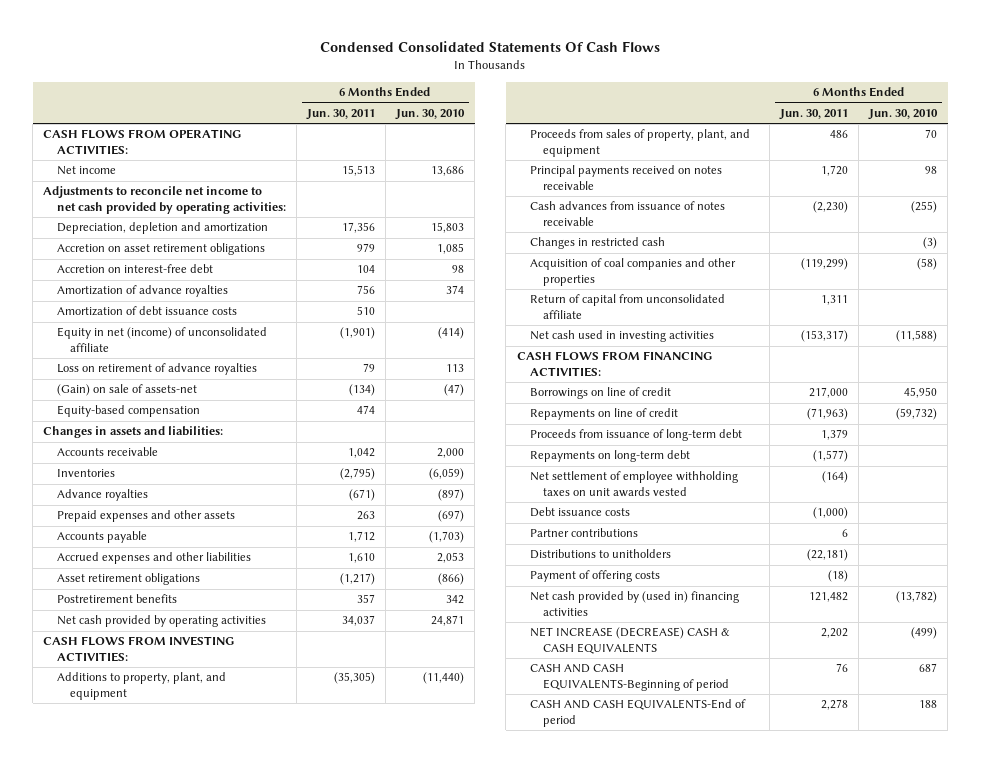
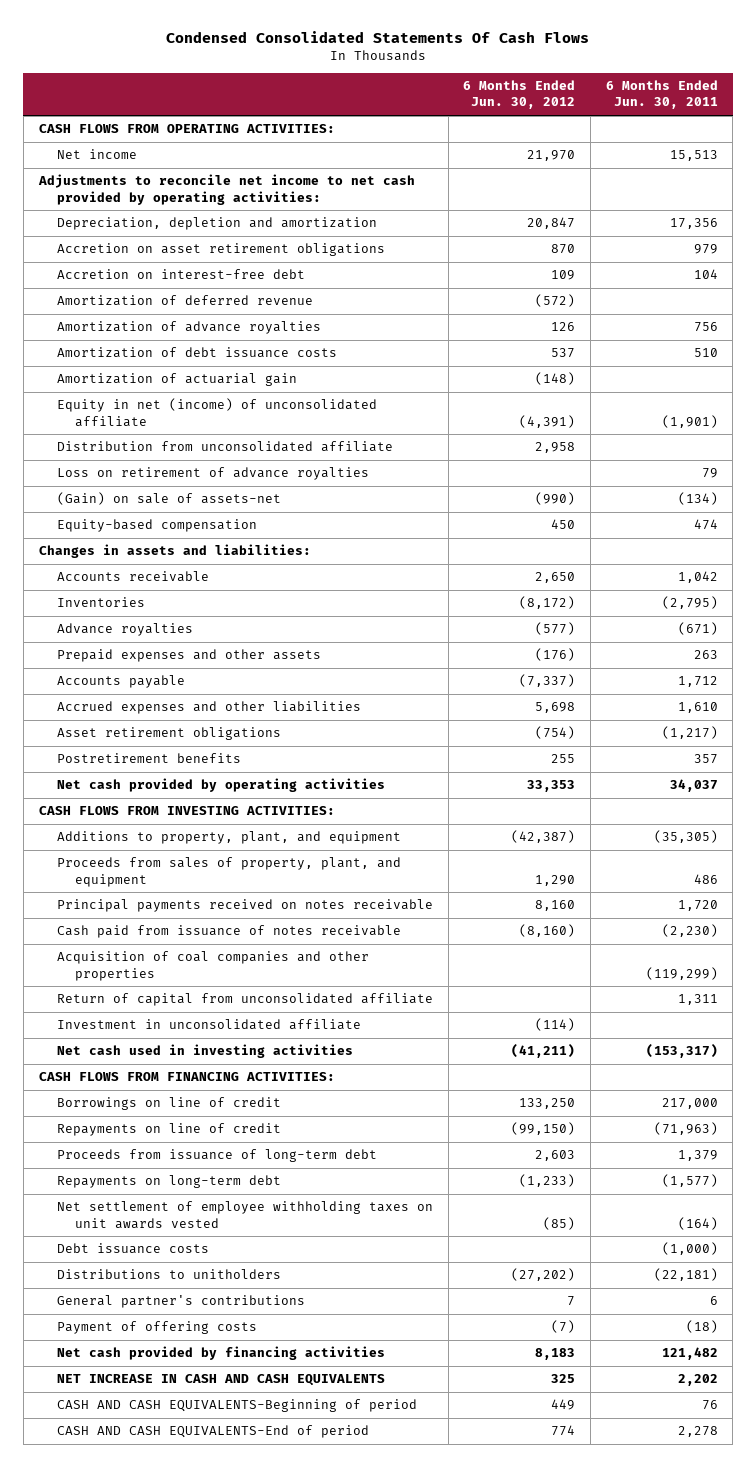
- | 6 Months Ended Jun. 30, 2011 | 6 Months Ended Jun. 30, 2010
+ | 6 Months Ended Jun. 30, 2012 | 6 Months Ended Jun. 30, 2011
+ Amortization of deferred revenue | (572) |
+ Amortization of actuarial gain | (148) |
+ Distribution from unconsolidated affiliate | 2,958 |
- Cash advances from issuance of notes receivable | (2,230) | (255)
- Changes in restricted cash | | (3)
+ Cash paid from issuance of notes receivable | (8,160) | (2,230)
+ Investment in unconsolidated affiliate | (114) |
- Partner contributions | 6 |
+ General partner's contributions | 7 | 6
- Net cash provided by (used in) financing activities | 121,482 | (13,782)
- NET INCREASE (DECREASE) CASH & CASH EQUIVALENTS | 2,202 | (499)
+ Net cash provided by financing activities | 8,183 | 121,482
+ NET INCREASE IN CASH AND CASH EQUIVALENTS | 325 | 2,202

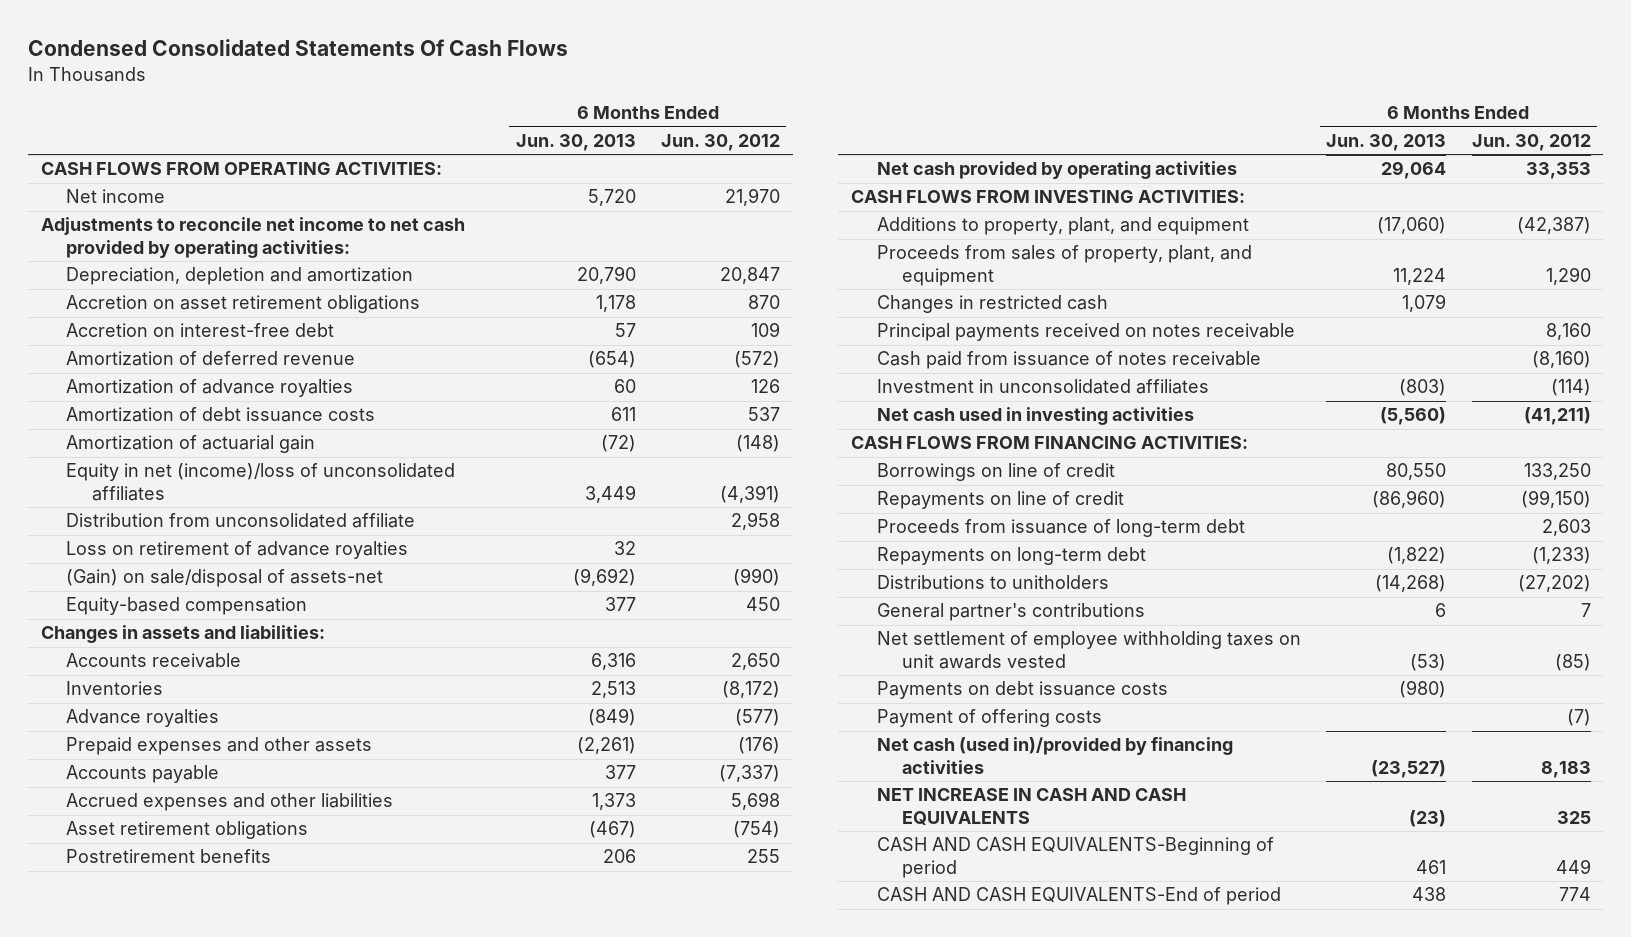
- | 6 Months Ended Jun. 30, 2012 | 6 Months Ended Jun. 30, 2011
+ | 6 Months Ended Jun. 30, 2013 | 6 Months Ended Jun. 30, 2012
- Equity in net (income) of unconsolidated affiliate | (4,391) | (1,901)
+ Equity in net (income)/loss of unconsolidated affiliates | 3,449 | (4,391)
- (Gain) on sale of assets-net | (990) | (134)
+ (Gain) on sale/disposal of assets-net | (9,692) | (990)
+ Changes in restricted cash | 1,079 |
- Acquisition of coal companies and other properties | | (119,299)
- Return of capital from unconsolidated affiliate | | 1,311
- Investment in unconsolidated affiliate | (114) |
+ Investment in unconsolidated affiliates | (803) | (114)
- Debt issuance costs | | (1,000)
moved down: Net settlement of employee withholding taxes on unit awards vested | (53) | (85)
+ Payments on debt issuance costs | (980) |
- Net cash provided by financing activities | 8,183 | 121,482
+ Net cash (used in)/provided by financing activities | (23,527) | 8,183

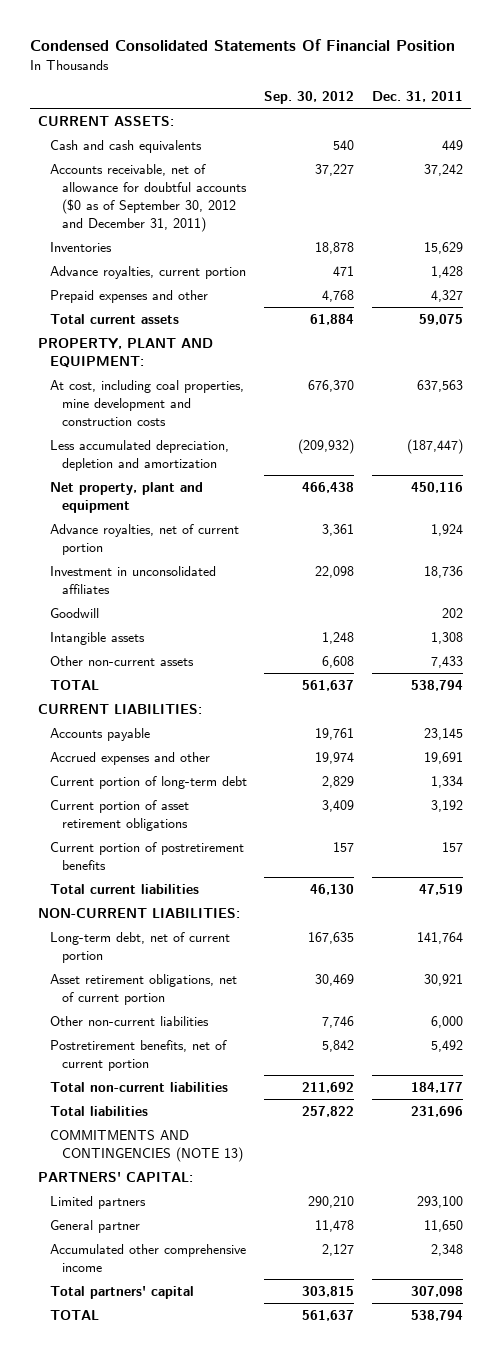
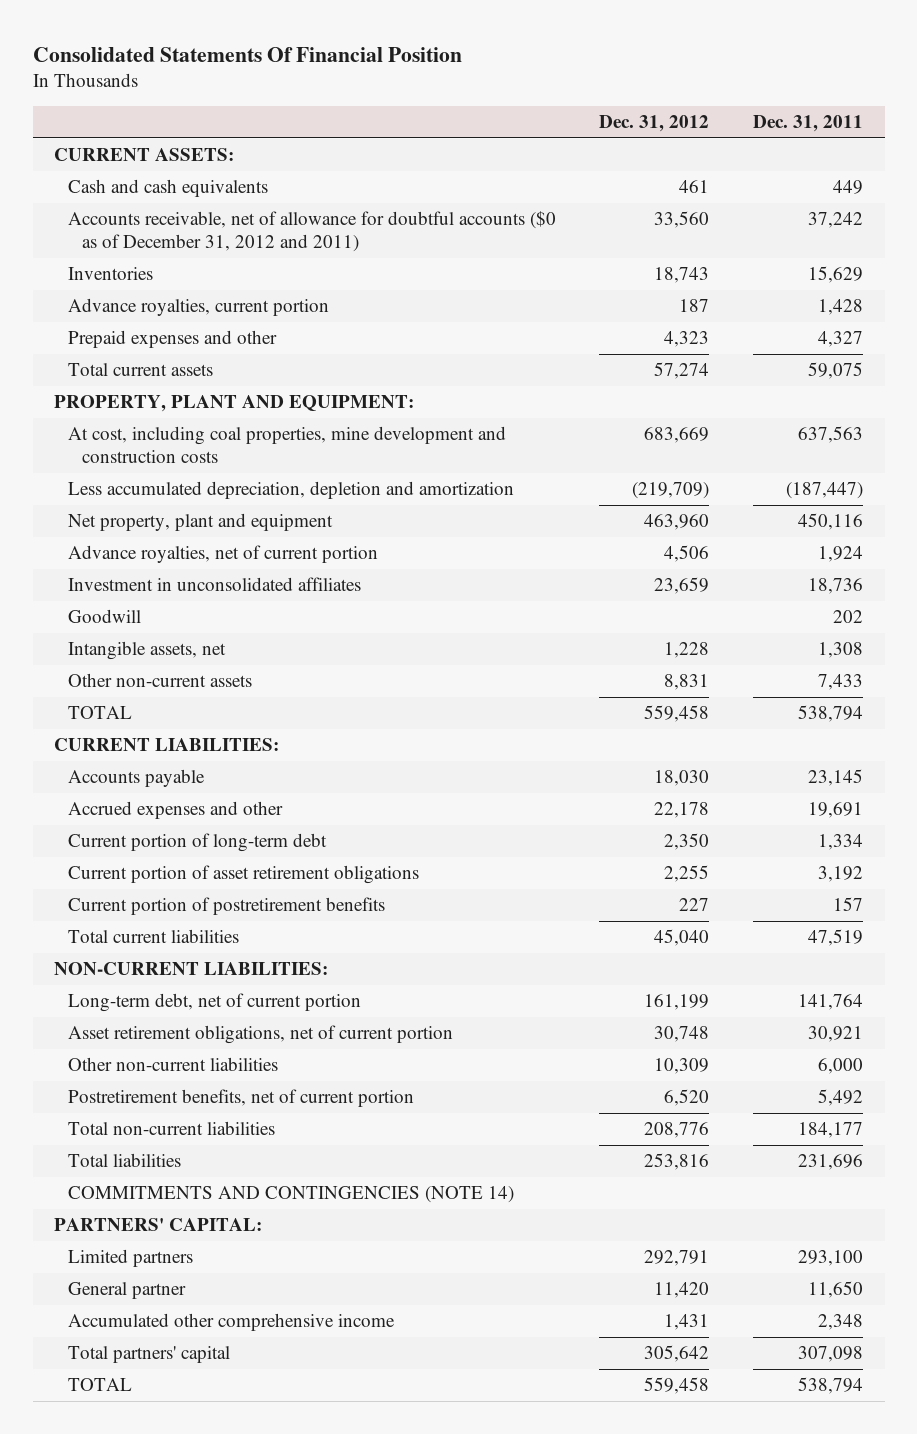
- Condensed Consolidated Statements Of Financial Position
+ Consolidated Statements Of Financial Position
- | Sep. 30, 2012 | Dec. 31, 2011
+ | Dec. 31, 2012 | Dec. 31, 2011
- Accounts receivable, net of allowance for doubtful accounts ($0 as of September 30, 2012 and December 31, 2011) | 37,227 | 37,242
+ Accounts receivable, net of allowance for doubtful accounts ($0 as of December 31, 2012 and 2011) | 33,560 | 37,242
- Intangible assets | 1,248 | 1,308
+ Intangible assets, net | 1,228 | 1,308
- COMMITMENTS AND CONTINGENCIES (NOTE 13)
+ COMMITMENTS AND CONTINGENCIES (NOTE 14)

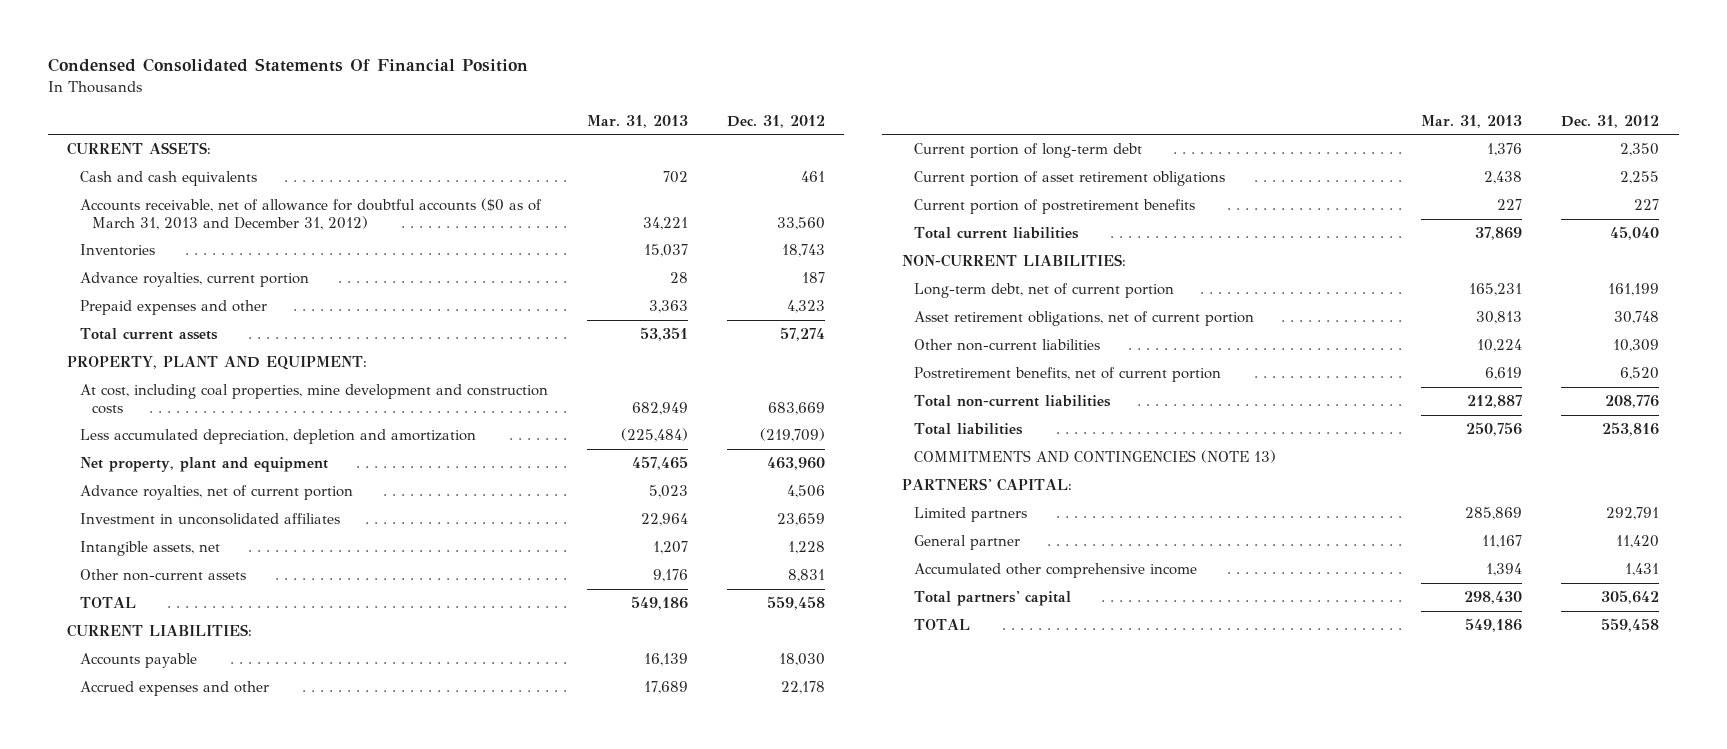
- Consolidated Statements Of Financial Position
+ Condensed Consolidated Statements Of Financial Position
- | Dec. 31, 2012 | Dec. 31, 2011
+ | Mar. 31, 2013 | Dec. 31, 2012
- Accounts receivable, net of allowance for doubtful accounts ($0 as of December 31, 2012 and 2011) | 33,560 | 37,242
+ Accounts receivable, net of allowance for doubtful accounts ($0 as of March 31, 2013 and December 31, 2012) | 34,221 | 33,560
- Goodwill | | 202
- COMMITMENTS AND CONTINGENCIES (NOTE 14)
+ COMMITMENTS AND CONTINGENCIES (NOTE 13)

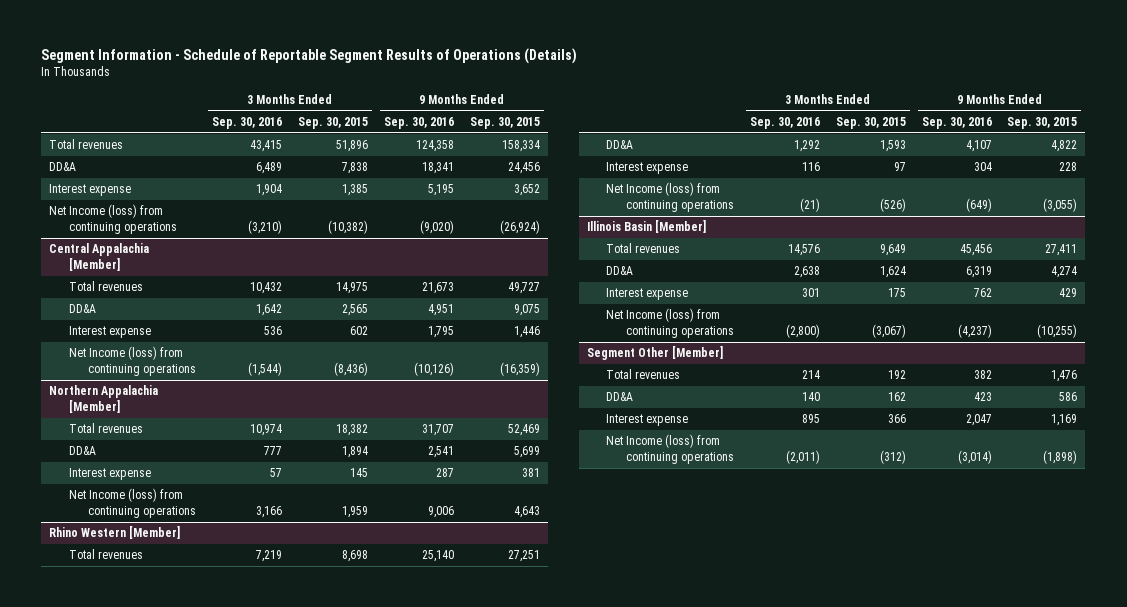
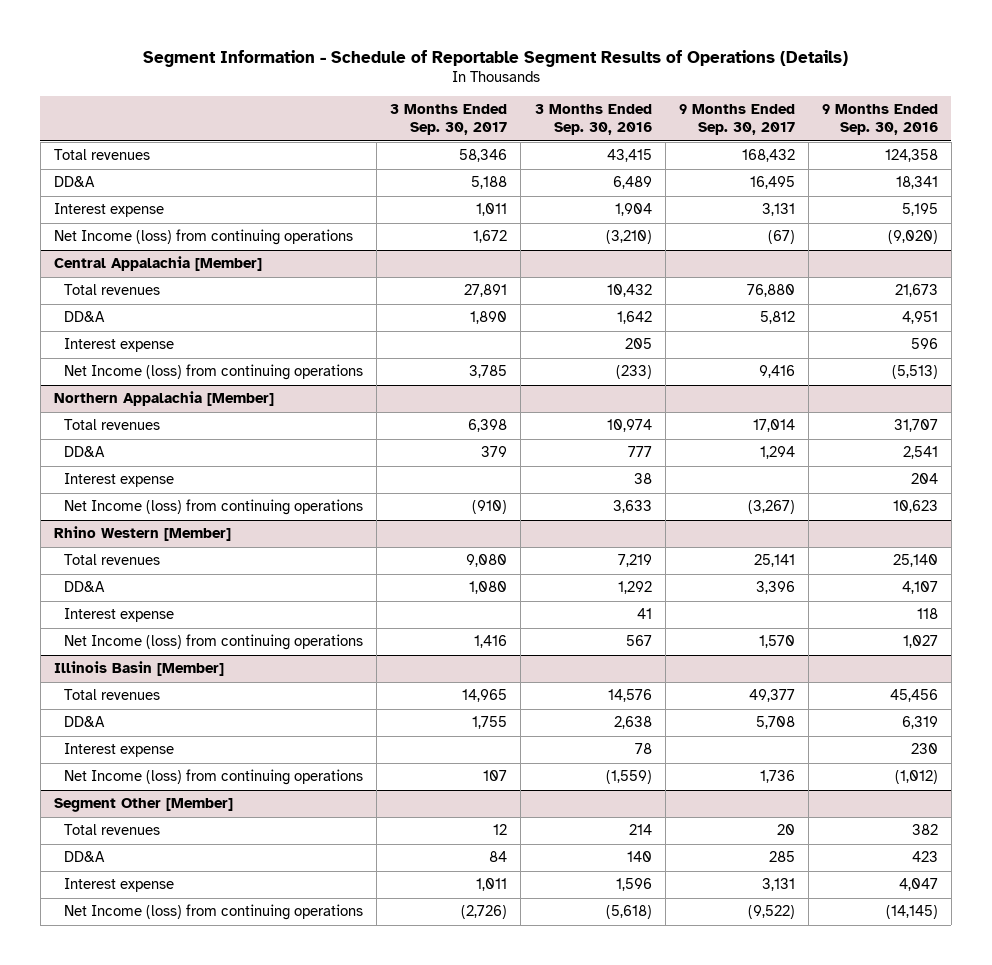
- | 3 Months Ended Sep. 30, 2016 | 3 Months Ended Sep. 30, 2015 | 9 Months Ended Sep. 30, 2016 | 9 Months Ended Sep. 30, 2015
+ | 3 Months Ended Sep. 30, 2017 | 3 Months Ended Sep. 30, 2016 | 9 Months Ended Sep. 30, 2017 | 9 Months Ended Sep. 30, 2016
@ Central Appalachia [Member]
- Interest expense | 536 | 602 | 1,795 | 1,446
- Net Income (loss) from continuing operations | (1,544) | (8,436) | (10,126) | (16,359)
+ Interest expense | | 205 | | 596
+ Net Income (loss) from continuing operations | 3,785 | (233) | 9,416 | (5,513)
@ Northern Appalachia [Member]
- Interest expense | 57 | 145 | 287 | 381
- Net Income (loss) from continuing operations | 3,166 | 1,959 | 9,006 | 4,643
+ Interest expense | | 38 | | 204
+ Net Income (loss) from continuing operations | (910) | 3,633 | (3,267) | 10,623
@ Rhino Western [Member]
- Interest expense | 116 | 97 | 304 | 228
- Net Income (loss) from continuing operations | (21) | (526) | (649) | (3,055)
+ Interest expense | | 41 | | 118
+ Net Income (loss) from continuing operations | 1,416 | 567 | 1,570 | 1,027
@ Illinois Basin [Member]
- Interest expense | 301 | 175 | 762 | 429
- Net Income (loss) from continuing operations | (2,800) | (3,067) | (4,237) | (10,255)
+ Interest expense | | 78 | | 230
+ Net Income (loss) from continuing operations | 107 | (1,559) | 1,736 | (1,012)
@ Segment Other [Member]
- Interest expense | 895 | 366 | 2,047 | 1,169
- Net Income (loss) from continuing operations | (2,011) | (312) | (3,014) | (1,898)
+ Interest expense | 1,011 | 1,596 | 3,131 | 4,047
+ Net Income (loss) from continuing operations | (2,726) | (5,618) | (9,522) | (14,145)

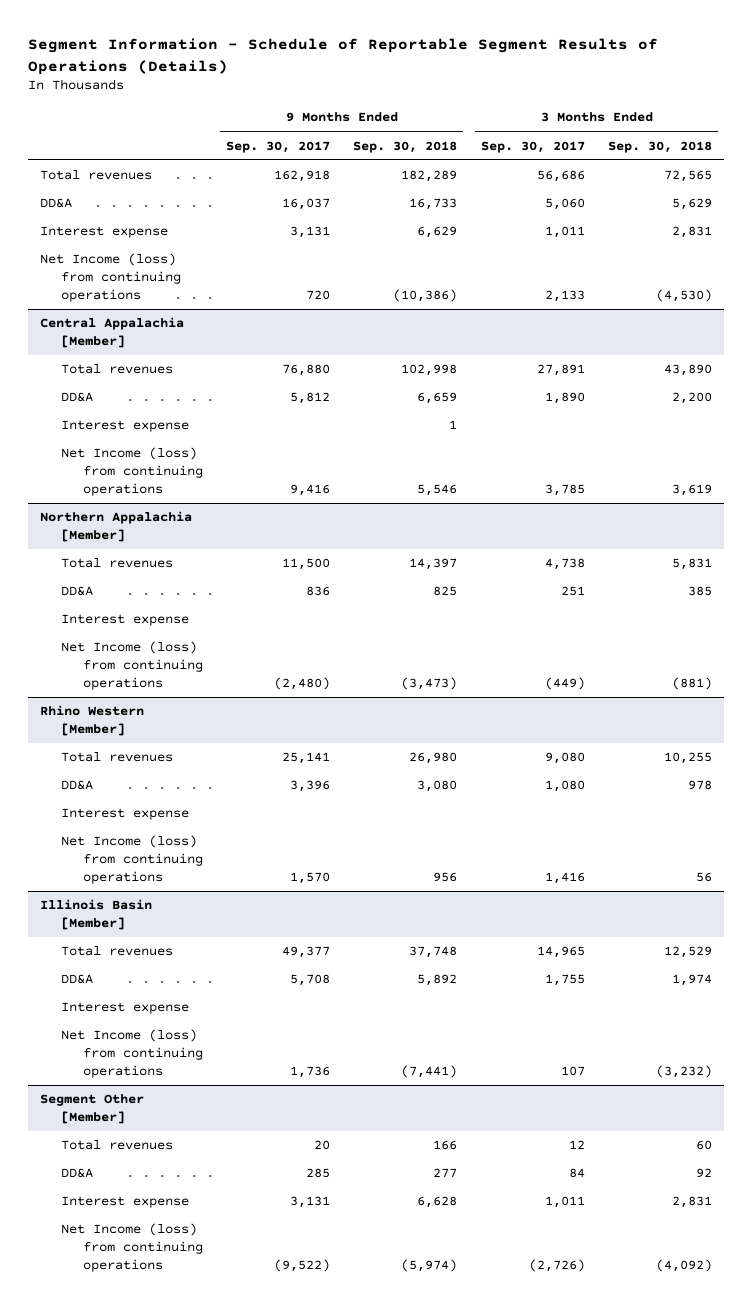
- | 3 Months Ended Sep. 30, 2017 | 3 Months Ended Sep. 30, 2016 | 9 Months Ended Sep. 30, 2017 | 9 Months Ended Sep. 30, 2016
+ | 9 Months Ended Sep. 30, 2017 | 9 Months Ended Sep. 30, 2018 | 3 Months Ended Sep. 30, 2017 | 3 Months Ended Sep. 30, 2018
- Total revenues | 58,346 | 43,415 | 168,432 | 124,358
- DD&A | 5,188 | 6,489 | 16,495 | 18,341
+ Total revenues | 162,918 | 182,289 | 56,686 | 72,565
+ DD&A | 16,037 | 16,733 | 5,060 | 5,629
- Net Income (loss) from continuing operations | 1,672 | (3,210) | (67) | (9,020)
+ Net Income (loss) from continuing operations | 720 | (10,386) | 2,133 | (4,530)
@ Northern Appalachia [Member]
- Total revenues | 6,398 | 10,974 | 17,014 | 31,707
- DD&A | 379 | 777 | 1,294 | 2,541
+ Total revenues | 11,500 | 14,397 | 4,738 | 5,831
+ DD&A | 836 | 825 | 251 | 385
- Net Income (loss) from continuing operations | (910) | 3,633 | (3,267) | 10,623
+ Net Income (loss) from continuing operations | (2,480) | (3,473) | (449) | (881)

